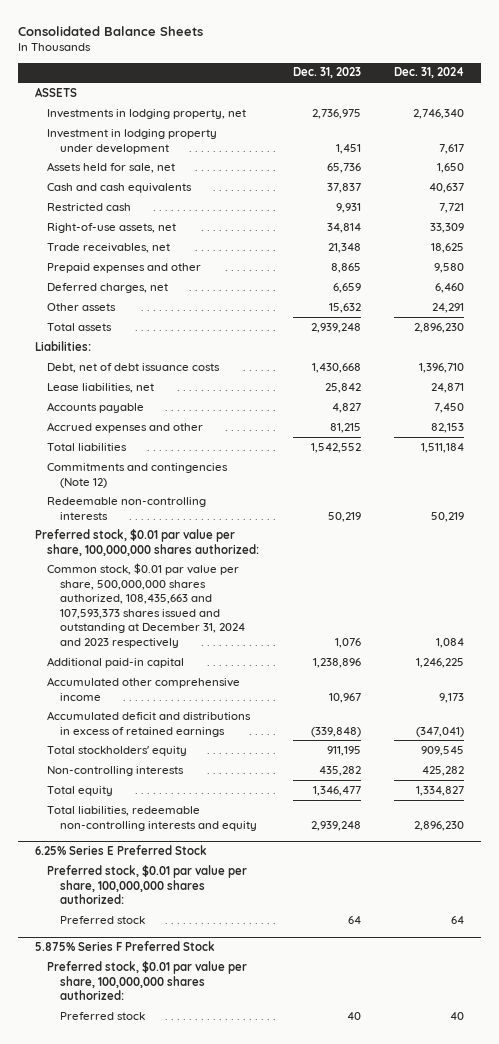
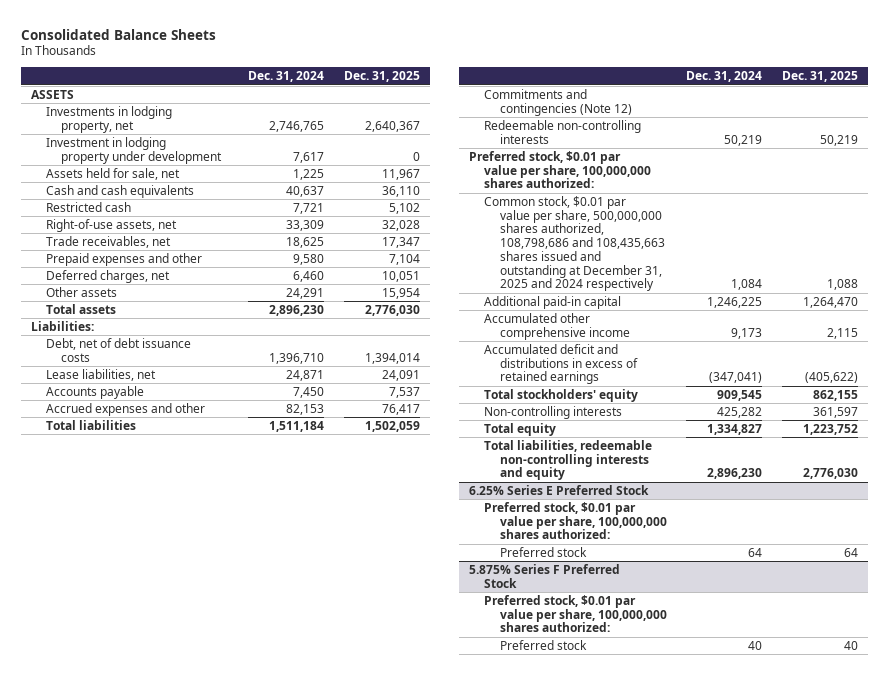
- | Dec. 31, 2023 | Dec. 31, 2024
+ | Dec. 31, 2024 | Dec. 31, 2025
- Investments in lodging property, net | 2,736,975 | 2,746,340
+ Investments in lodging property, net | 2,746,765 | 2,640,367
- Assets held for sale, net | 65,736 | 1,650
+ Assets held for sale, net | 1,225 | 11,967
- Common stock, $0.01 par value per share, 500,000,000 shares authorized, 108,435,663 and 107,593,373 shares issued and outstanding at December 31, 2024 and 2023 respectively | 1,076 | 1,084
+ Common stock, $0.01 par value per share, 500,000,000 shares authorized, 108,798,686 and 108,435,663 shares issued and outstanding at December 31, 2025 and 2024 respectively | 1,084 | 1,088

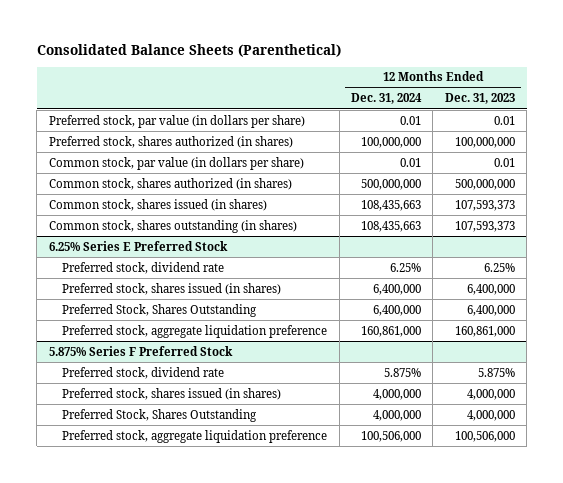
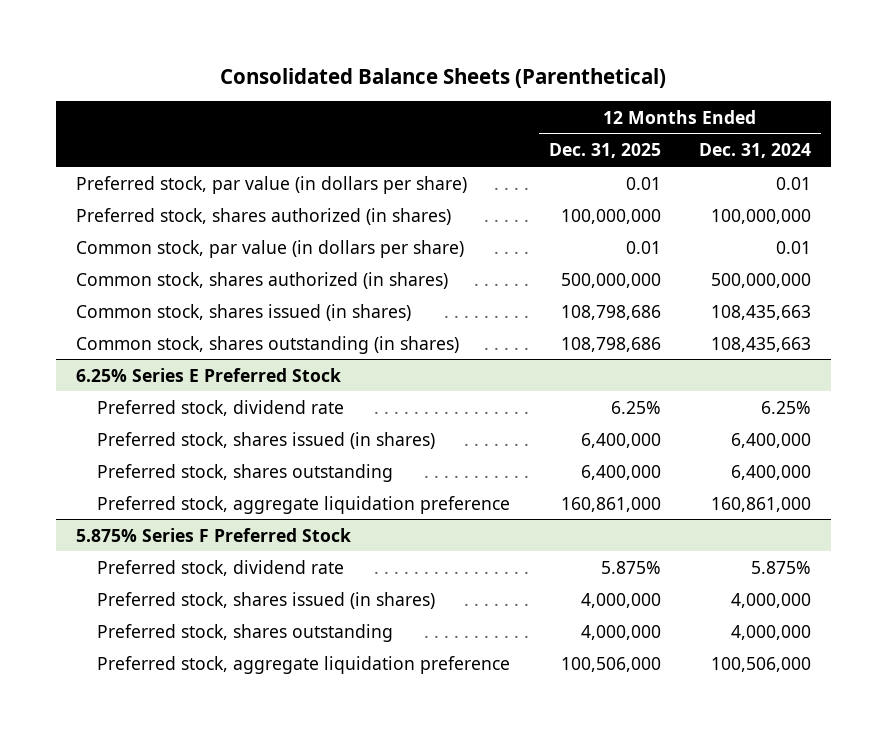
- | 12 Months Ended Dec. 31, 2024 | 12 Months Ended Dec. 31, 2023
+ | 12 Months Ended Dec. 31, 2025 | 12 Months Ended Dec. 31, 2024
@ 6.25% Series E Preferred Stock
- Preferred Stock, Shares Outstanding | 6,400,000 | 6,400,000
+ Preferred stock, shares outstanding | 6,400,000 | 6,400,000
@ 5.875% Series F Preferred Stock
- Preferred Stock, Shares Outstanding | 4,000,000 | 4,000,000
+ Preferred stock, shares outstanding | 4,000,000 | 4,000,000

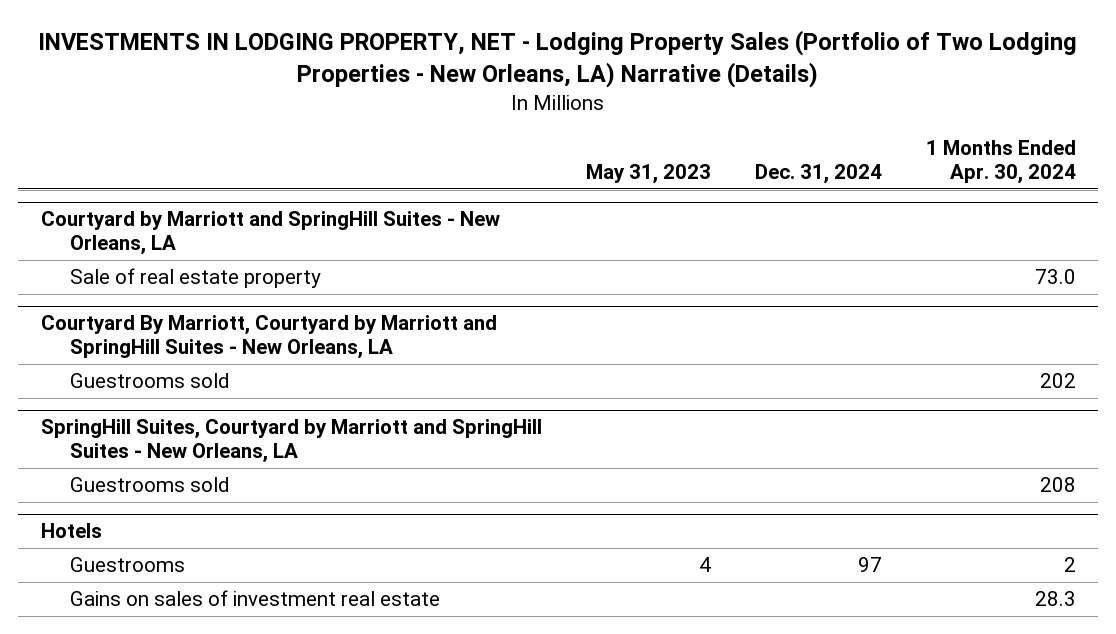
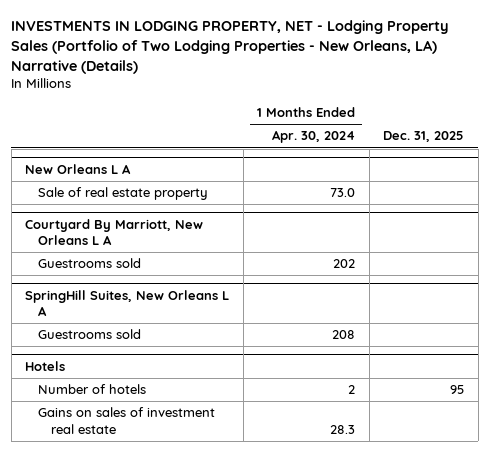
- | May 31, 2023 | Dec. 31, 2024 | 1 Months Ended Apr. 30, 2024
+ | 1 Months Ended Apr. 30, 2024 | Dec. 31, 2025
- Courtyard by Marriott and SpringHill Suites - New Orleans, LA
+ New Orleans L A
- Courtyard By Marriott, Courtyard by Marriott and SpringHill Suites - New Orleans, LA
+ Courtyard By Marriott, New Orleans L A
- SpringHill Suites, Courtyard by Marriott and SpringHill Suites - New Orleans, LA
+ SpringHill Suites, New Orleans L A
@ Hotels
- Guestrooms | 4 | 97 | 2
+ Number of hotels | 2 | 95

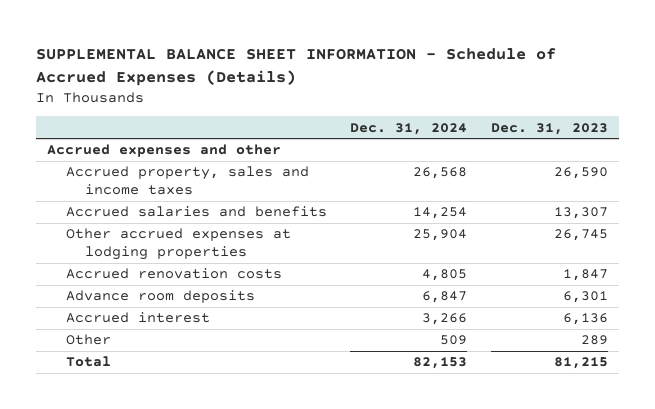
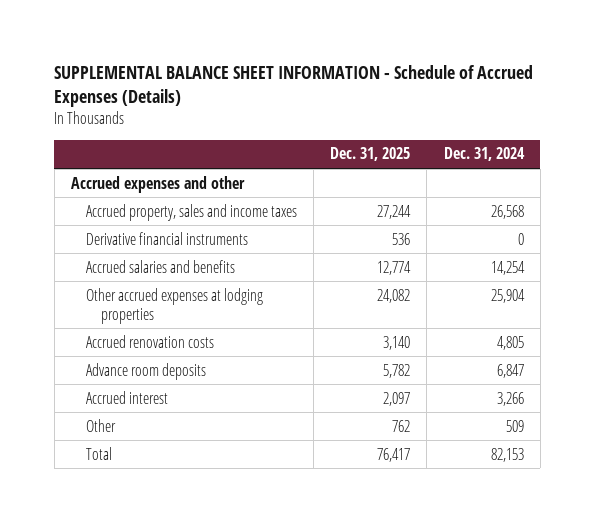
- | Dec. 31, 2024 | Dec. 31, 2023
+ | Dec. 31, 2025 | Dec. 31, 2024
+ Derivative financial instruments | 536 | 0

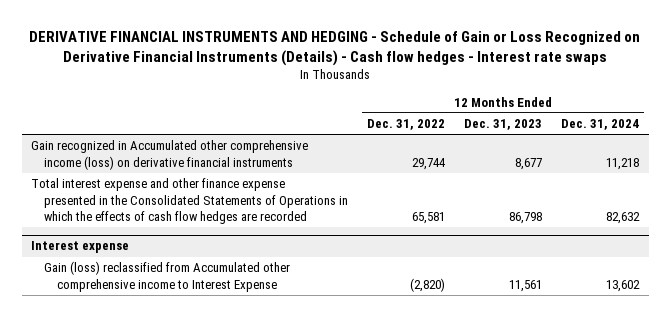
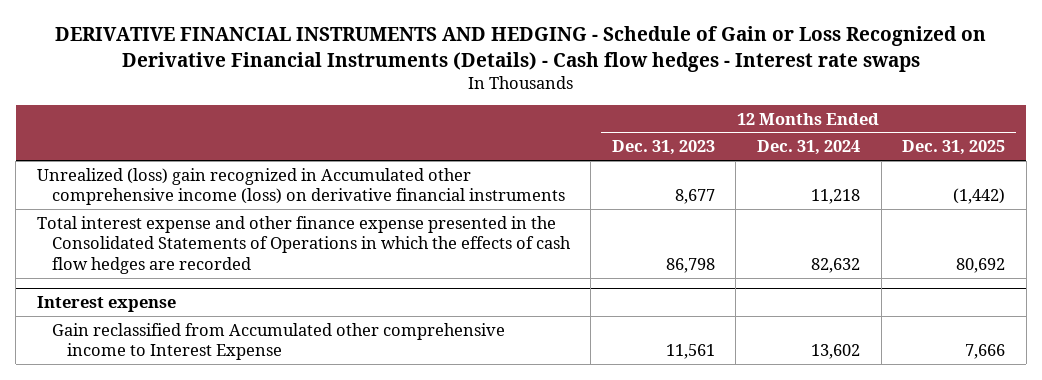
- | 12 Months Ended Dec. 31, 2022 | 12 Months Ended Dec. 31, 2023 | 12 Months Ended Dec. 31, 2024
+ | 12 Months Ended Dec. 31, 2023 | 12 Months Ended Dec. 31, 2024 | 12 Months Ended Dec. 31, 2025
- Gain recognized in Accumulated other comprehensive income (loss) on derivative financial instruments | 29,744 | 8,677 | 11,218
+ Unrealized (loss) gain recognized in Accumulated other comprehensive income (loss) on derivative financial instruments | 8,677 | 11,218 | (1,442)
@ Interest expense
- Gain (loss) reclassified from Accumulated other comprehensive income to Interest Expense | (2,820) | 11,561 | 13,602
+ Gain reclassified from Accumulated other comprehensive income to Interest Expense | 11,561 | 13,602 | 7,666

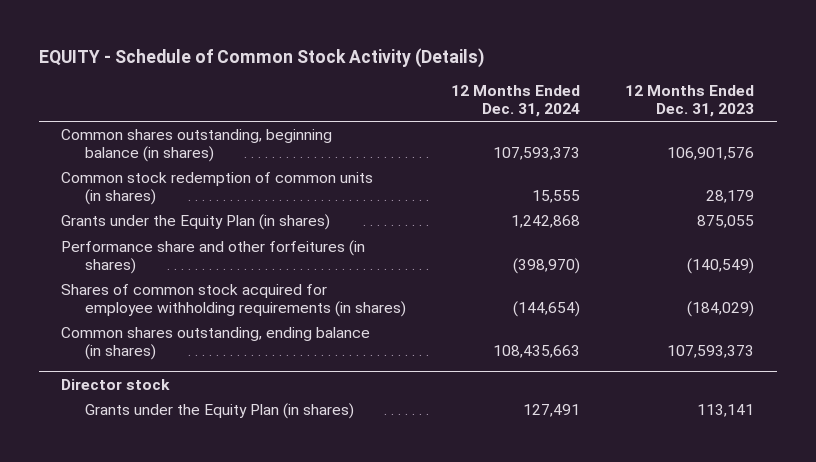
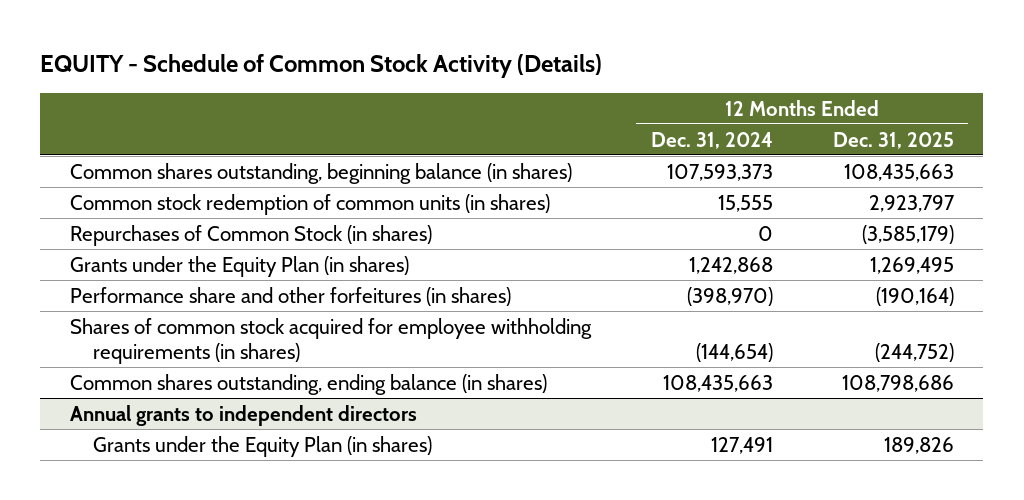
- | 12 Months Ended Dec. 31, 2024 | 12 Months Ended Dec. 31, 2023
+ | 12 Months Ended Dec. 31, 2024 | 12 Months Ended Dec. 31, 2025
+ Repurchases of Common Stock (in shares) | 0 | (3,585,179)
- Director stock
+ Annual grants to independent directors

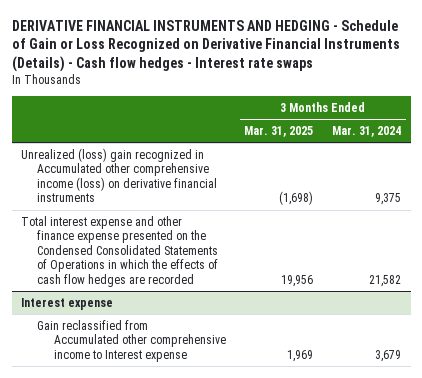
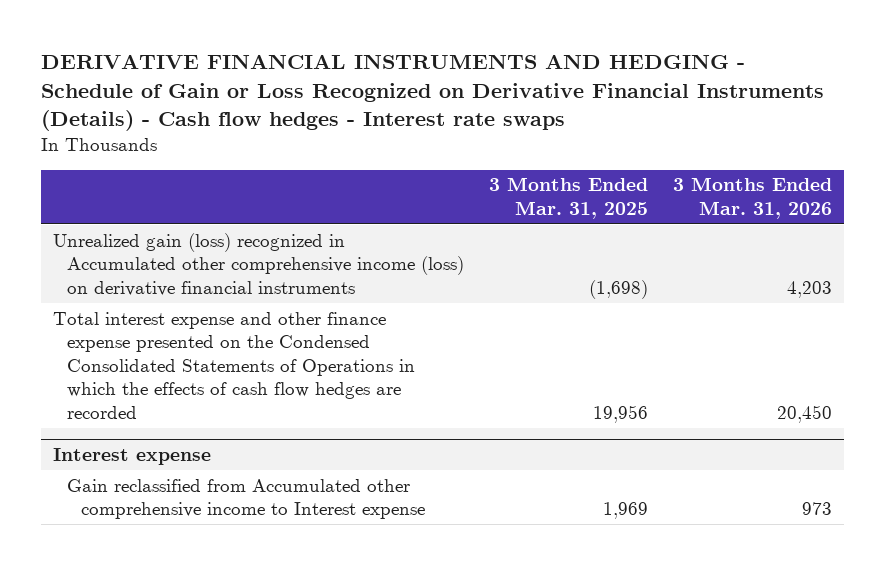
- | 3 Months Ended Mar. 31, 2025 | 3 Months Ended Mar. 31, 2024
+ | 3 Months Ended Mar. 31, 2025 | 3 Months Ended Mar. 31, 2026
- Unrealized (loss) gain recognized in Accumulated other comprehensive income (loss) on derivative financial instruments | (1,698) | 9,375
+ Unrealized gain (loss) recognized in Accumulated other comprehensive income (loss) on derivative financial instruments | (1,698) | 4,203

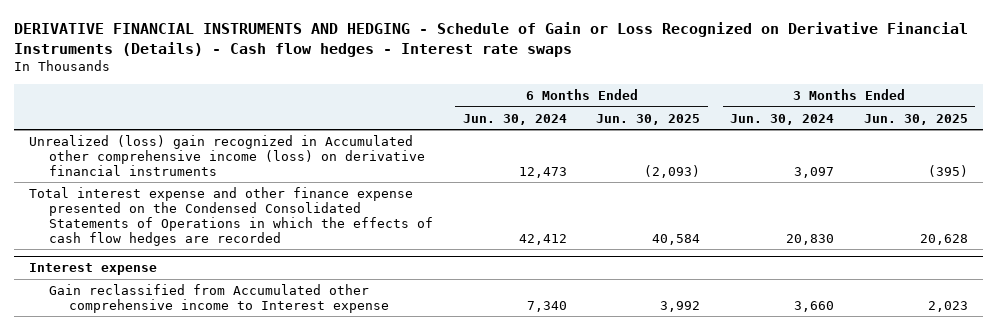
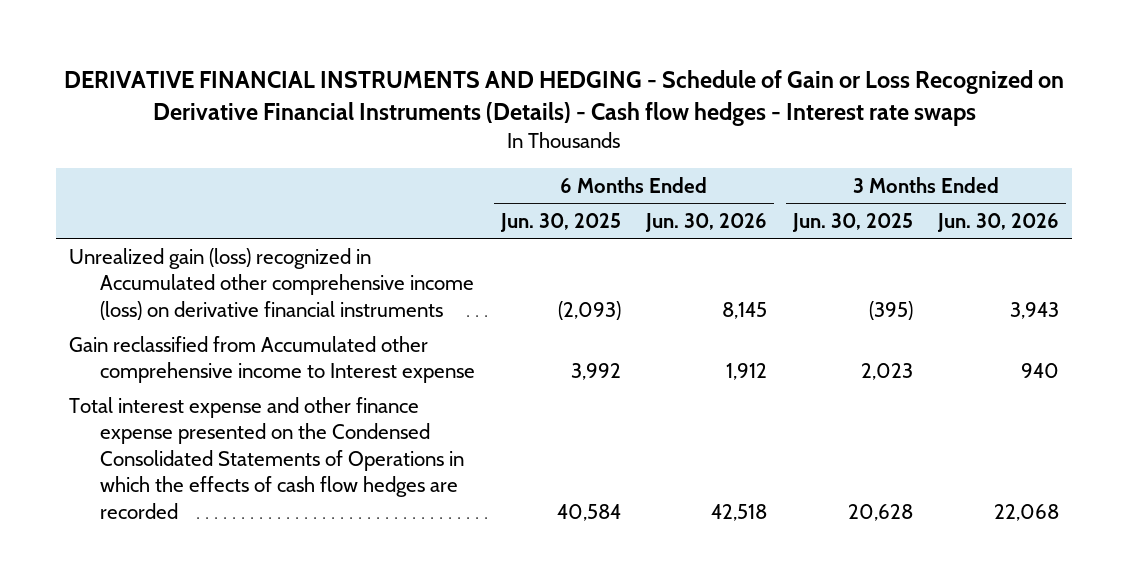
- | 6 Months Ended Jun. 30, 2024 | 6 Months Ended Jun. 30, 2025 | 3 Months Ended Jun. 30, 2024 | 3 Months Ended Jun. 30, 2025
+ | 6 Months Ended Jun. 30, 2025 | 6 Months Ended Jun. 30, 2026 | 3 Months Ended Jun. 30, 2025 | 3 Months Ended Jun. 30, 2026
- Unrealized (loss) gain recognized in Accumulated other comprehensive income (loss) on derivative financial instruments | 12,473 | (2,093) | 3,097 | (395)
- Interest expense
+ Unrealized gain (loss) recognized in Accumulated other comprehensive income (loss) on derivative financial instruments | (2,093) | 8,145 | (395) | 3,943
moved down: Total interest expense and other finance expense presented on the Condensed Consolidated Statements of Operations in which the effects of cash flow hedges are recorded | 40,584 | 42,518 | 20,628 | 22,068

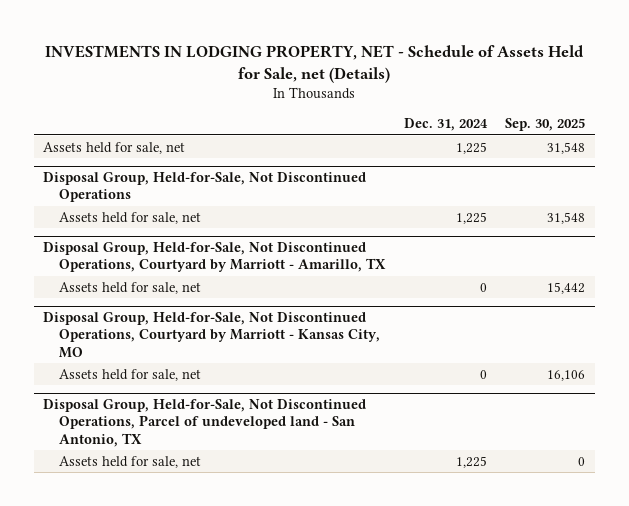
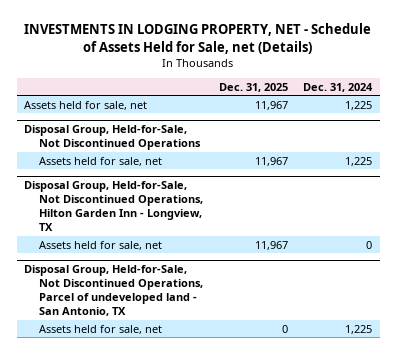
- | Dec. 31, 2024 | Sep. 30, 2025
+ | Dec. 31, 2025 | Dec. 31, 2024
- Disposal Group, Held-for-Sale, Not Discontinued Operations, Courtyard by Marriott - Amarillo, TX
- Assets held for sale, net | 0 | 15,442
- Disposal Group, Held-for-Sale, Not Discontinued Operations, Courtyard by Marriott - Kansas City, MO
+ Disposal Group, Held-for-Sale, Not Discontinued Operations, Hilton Garden Inn - Longview, TX

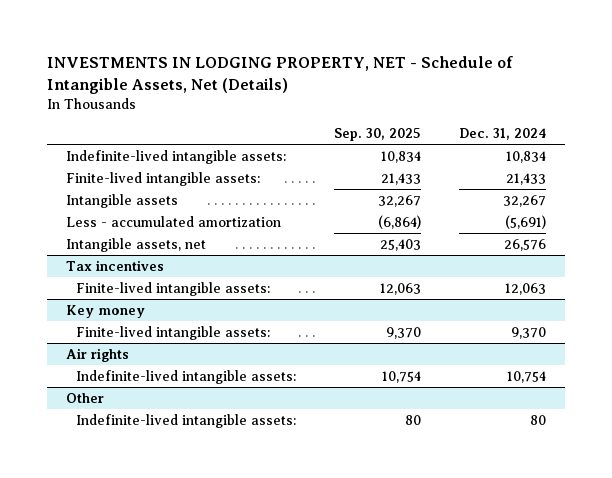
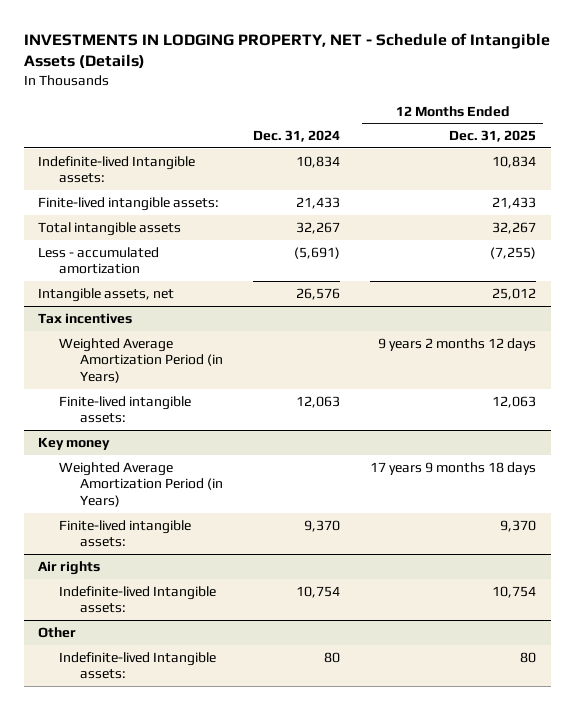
- INVESTMENTS IN LODGING PROPERTY, NET - Schedule of Intangible Assets, Net (Details)
+ INVESTMENTS IN LODGING PROPERTY, NET - Schedule of Intangible Assets (Details)
- | Sep. 30, 2025 | Dec. 31, 2024
+ | Dec. 31, 2024 | 12 Months Ended Dec. 31, 2025
- Indefinite-lived intangible assets: | 10,834 | 10,834
+ Indefinite-lived Intangible assets: | 10,834 | 10,834
- Intangible assets | 32,267 | 32,267
+ Total intangible assets | 32,267 | 32,267
@ Tax incentives
+ Weighted Average Amortization Period (in Years) | | 9 years 2 months 12 days
@ Key money
+ Weighted Average Amortization Period (in Years) | | 17 years 9 months 18 days
@ Air rights
- Indefinite-lived intangible assets: | 10,754 | 10,754
+ Indefinite-lived Intangible assets: | 10,754 | 10,754
@ Other
- Indefinite-lived intangible assets: | 80 | 80
+ Indefinite-lived Intangible assets: | 80 | 80

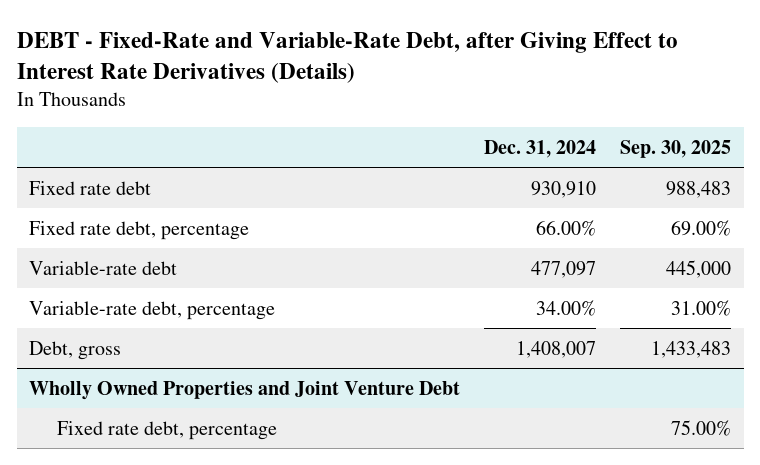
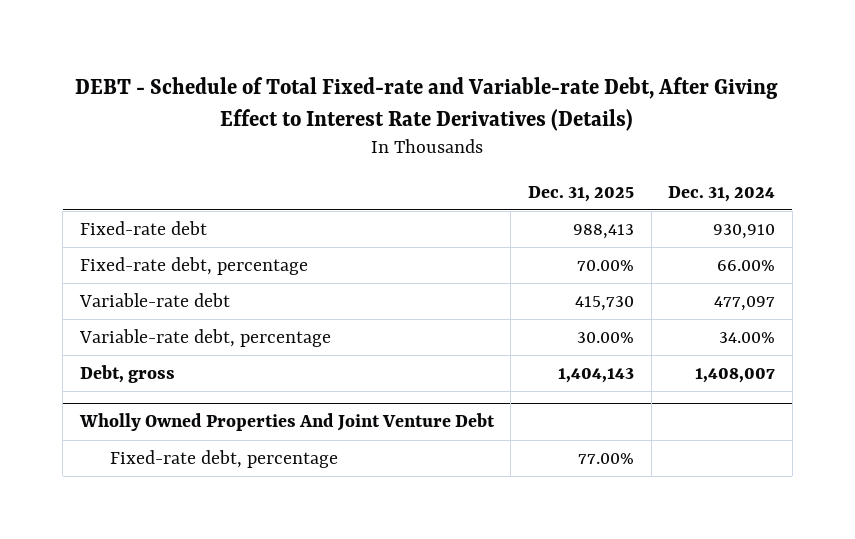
- DEBT - Fixed-Rate and Variable-Rate Debt, after Giving Effect to Interest Rate Derivatives (Details)
+ DEBT - Schedule of Total Fixed-rate and Variable-rate Debt, After Giving Effect to Interest Rate Derivatives (Details)
- | Dec. 31, 2024 | Sep. 30, 2025
+ | Dec. 31, 2025 | Dec. 31, 2024
- Fixed rate debt | 930,910 | 988,483
- Fixed rate debt, percentage | 66.00% | 69.00%
+ Fixed-rate debt | 988,413 | 930,910
+ Fixed-rate debt, percentage | 70.00% | 66.00%
- Wholly Owned Properties and Joint Venture Debt
- Fixed rate debt, percentage | | 75.00%
+ Wholly Owned Properties And Joint Venture Debt
+ Fixed-rate debt, percentage | 77.00% |

